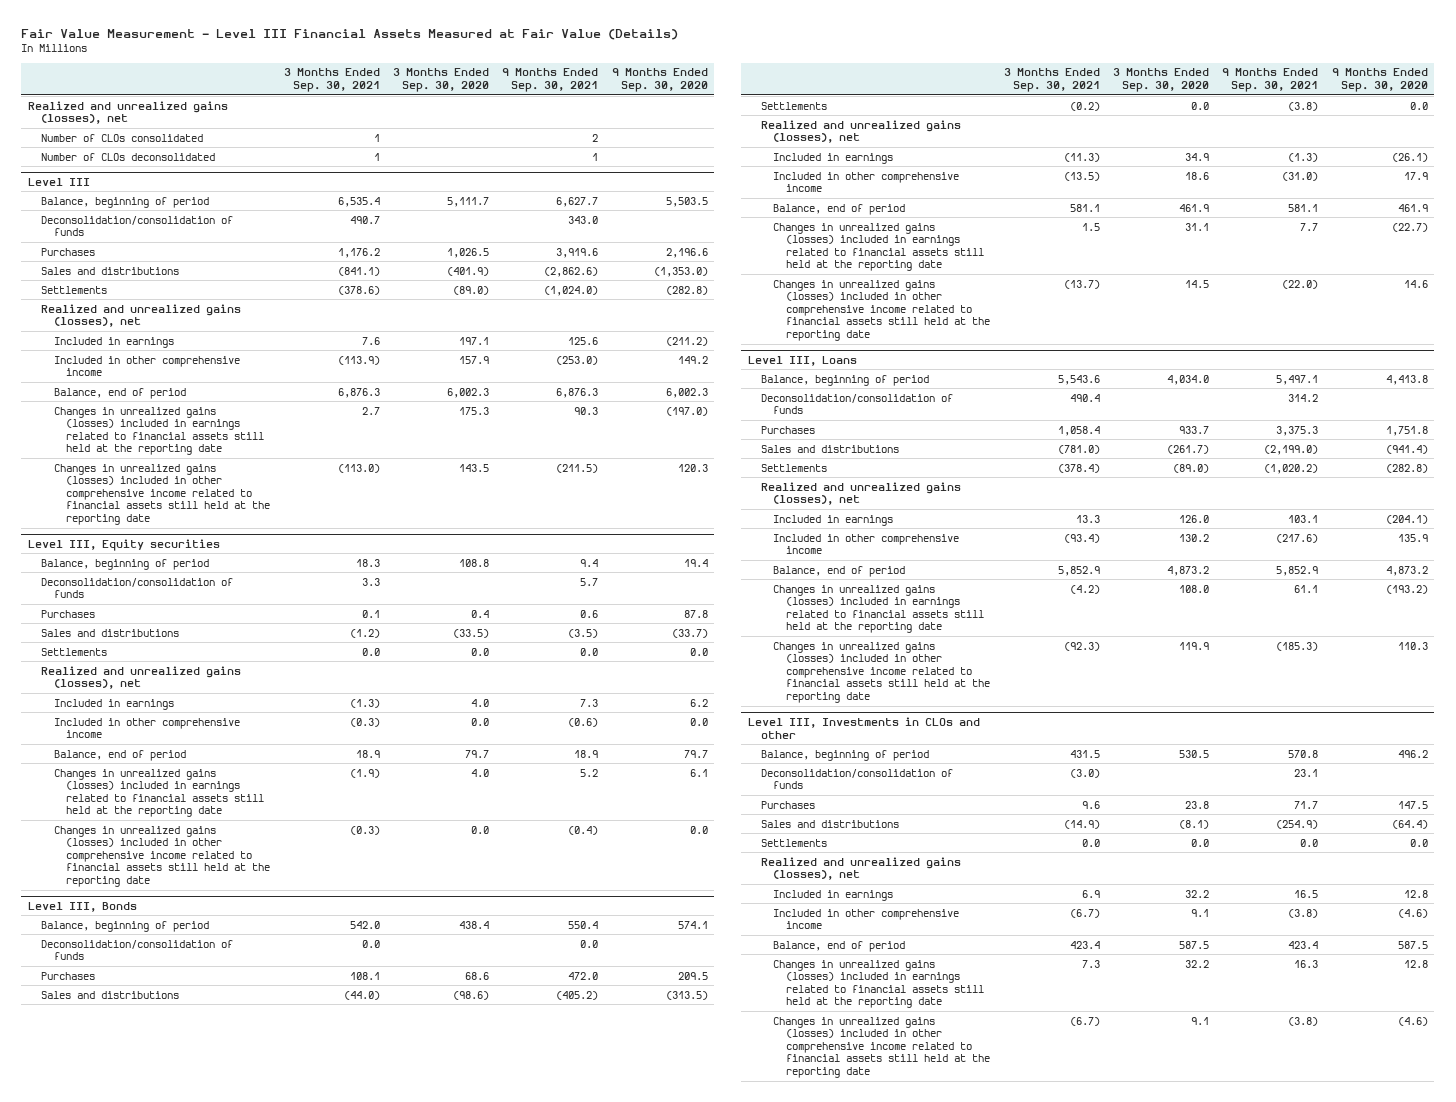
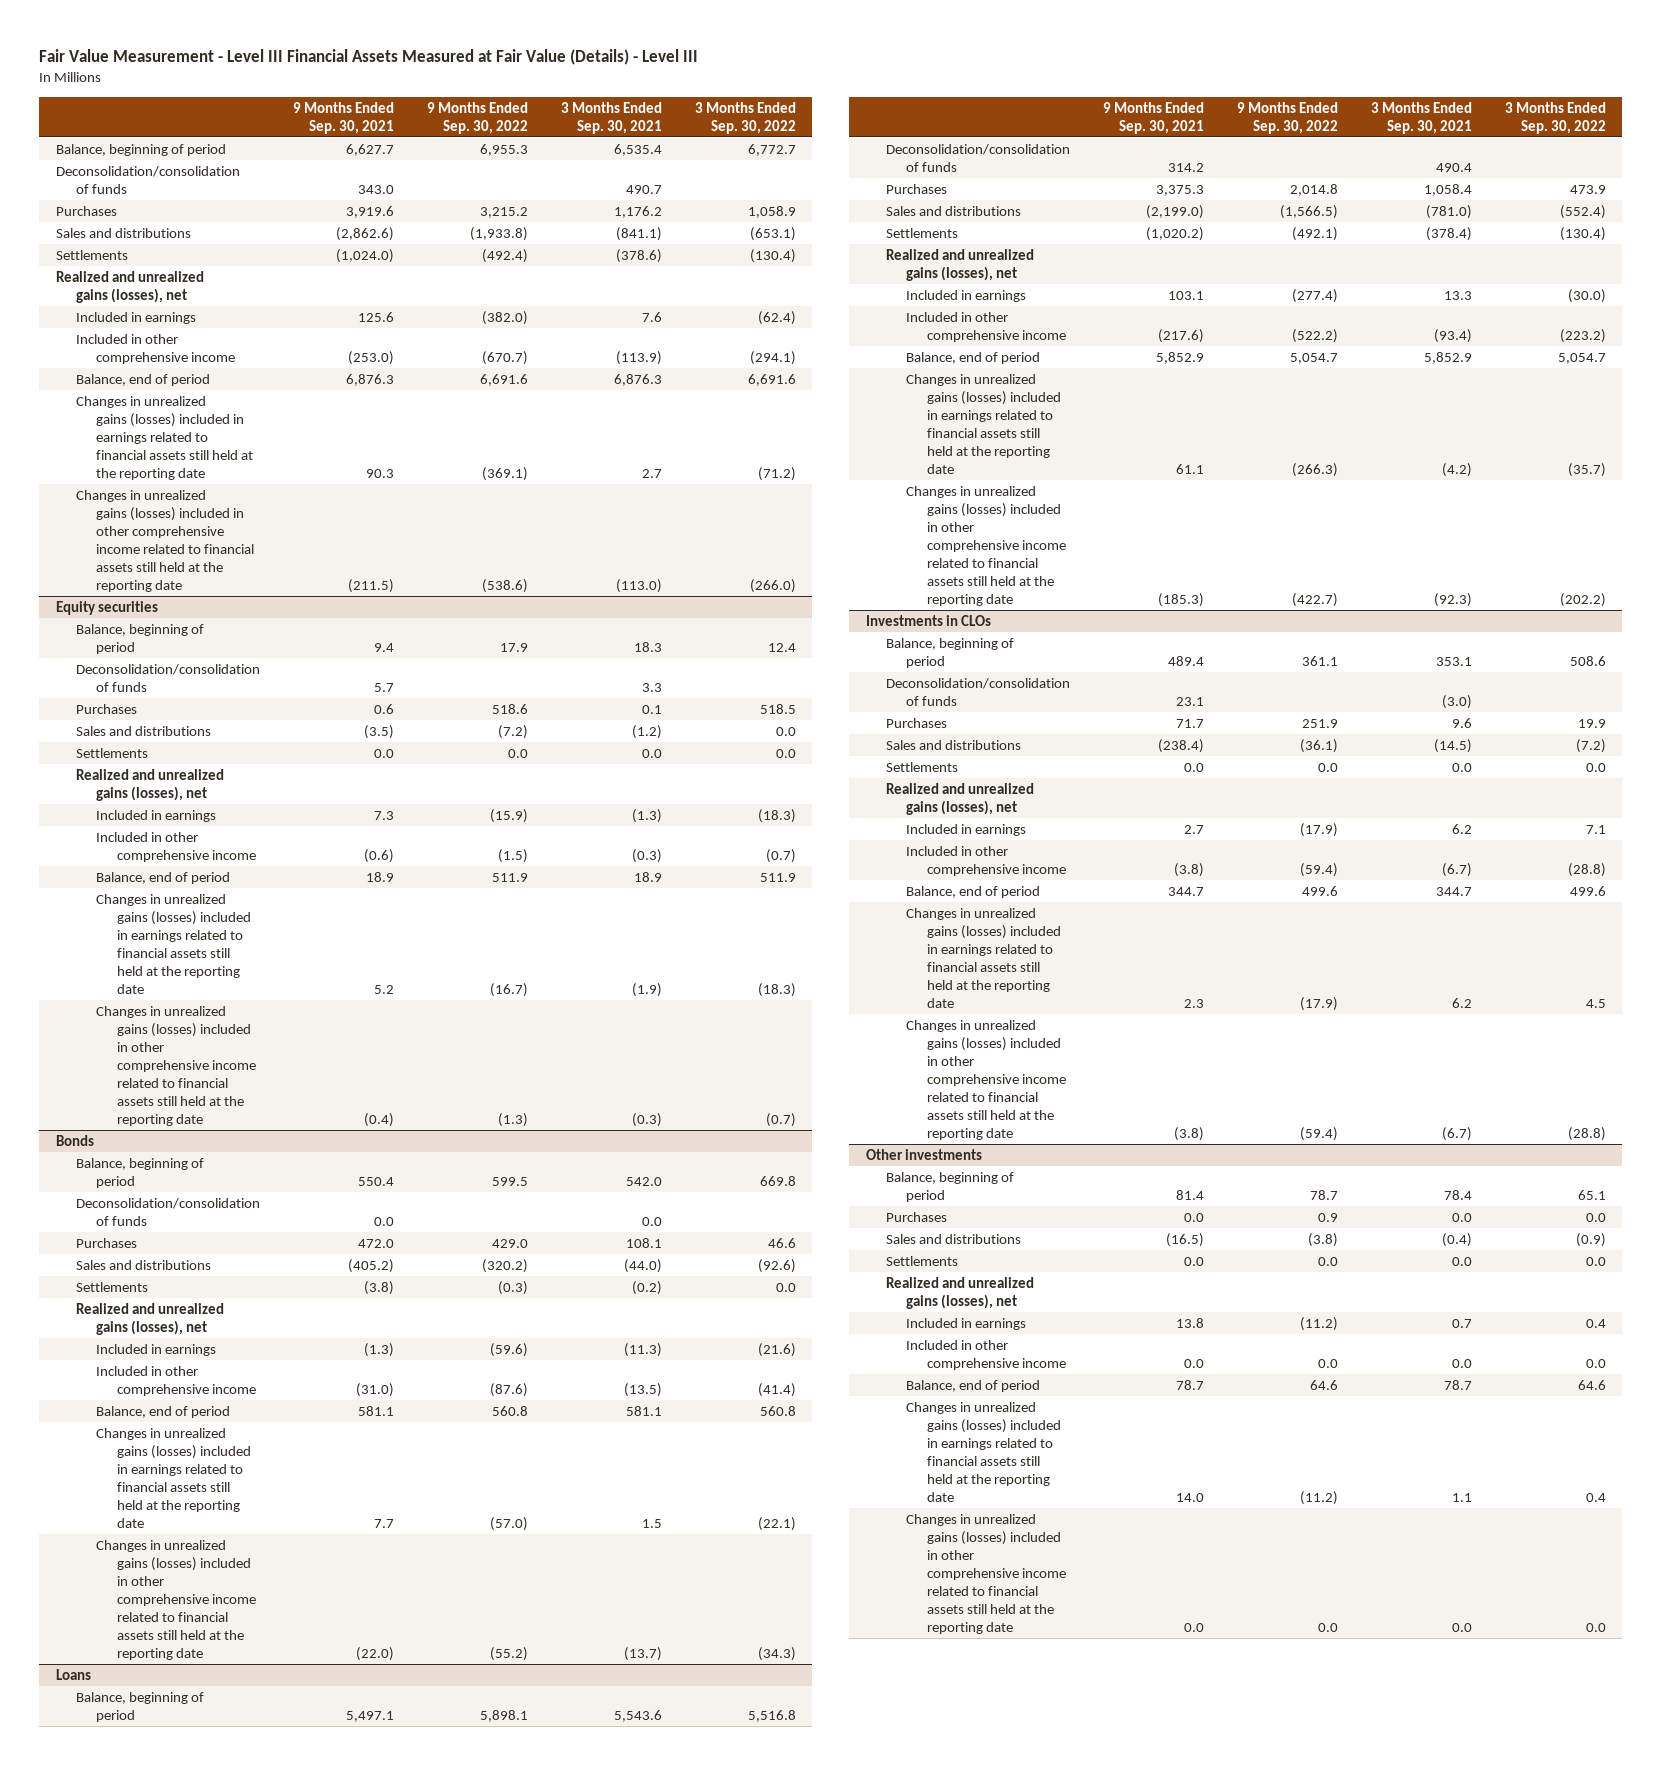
- Fair Value Measurement - Level III Financial Assets Measured at Fair Value (Details)
+ Fair Value Measurement - Level III Financial Assets Measured at Fair Value (Details) - Level III
- | 3 Months Ended Sep. 30, 2021 | 3 Months Ended Sep. 30, 2020 | 9 Months Ended Sep. 30, 2021 | 9 Months Ended Sep. 30, 2020
+ | 9 Months Ended Sep. 30, 2021 | 9 Months Ended Sep. 30, 2022 | 3 Months Ended Sep. 30, 2021 | 3 Months Ended Sep. 30, 2022
- Realized and unrealized gains (losses), net
- Number of CLOs consolidated | 1 | | 2 |
- Number of CLOs deconsolidated | 1 | | 1 |
- Level III
- Level III, Equity securities
+ Equity securities
- Level III, Bonds
+ Bonds
- Level III, Loans
+ Loans
- Level III, Investments in CLOs and other
- Balance, beginning of period | 431.5 | 530.5 | 570.8 | 496.2
+ Investments in CLOs
+ Balance, beginning of period | 489.4 | 361.1 | 353.1 | 508.6
- Sales and distributions | (14.9) | (8.1) | (254.9) | (64.4)
+ Sales and distributions | (238.4) | (36.1) | (14.5) | (7.2)
- Included in earnings | 6.9 | 32.2 | 16.5 | 12.8
+ Included in earnings | 2.7 | (17.9) | 6.2 | 7.1
- Balance, end of period | 423.4 | 587.5 | 423.4 | 587.5
- Changes in unrealized gains (losses) included in earnings related to financial assets still held at the reporting date | 7.3 | 32.2 | 16.3 | 12.8
+ Balance, end of period | 344.7 | 499.6 | 344.7 | 499.6
+ Changes in unrealized gains (losses) included in earnings related to financial assets still held at the reporting date | 2.3 | (17.9) | 6.2 | 4.5
+ Other investments
+ Balance, beginning of period | 81.4 | 78.7 | 78.4 | 65.1
+ Purchases | 0.0 | 0.9 | 0.0 | 0.0
+ Sales and distributions | (16.5) | (3.8) | (0.4) | (0.9)
+ Settlements | 0.0 | 0.0 | 0.0 | 0.0
+ Realized and unrealized gains (losses), net
+ Included in earnings | 13.8 | (11.2) | 0.7 | 0.4
+ Included in other comprehensive income | 0.0 | 0.0 | 0.0 | 0.0
+ Balance, end of period | 78.7 | 64.6 | 78.7 | 64.6
+ Changes in unrealized gains (losses) included in earnings related to financial assets still held at the reporting date | 14.0 | (11.2) | 1.1 | 0.4
+ Changes in unrealized gains (losses) included in other comprehensive income related to financial assets still held at the reporting date | 0.0 | 0.0 | 0.0 | 0.0

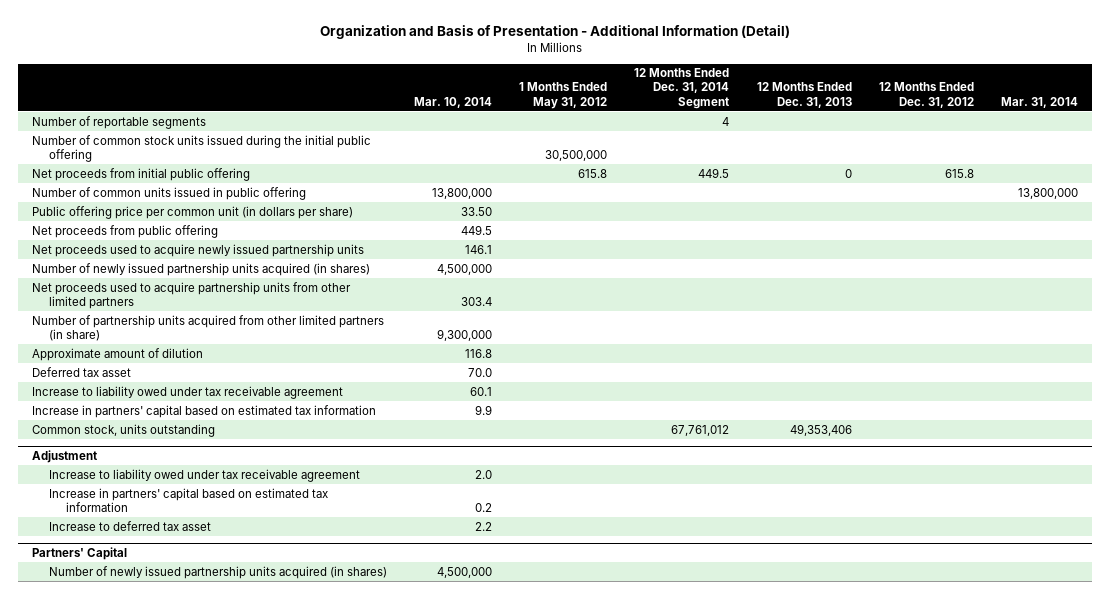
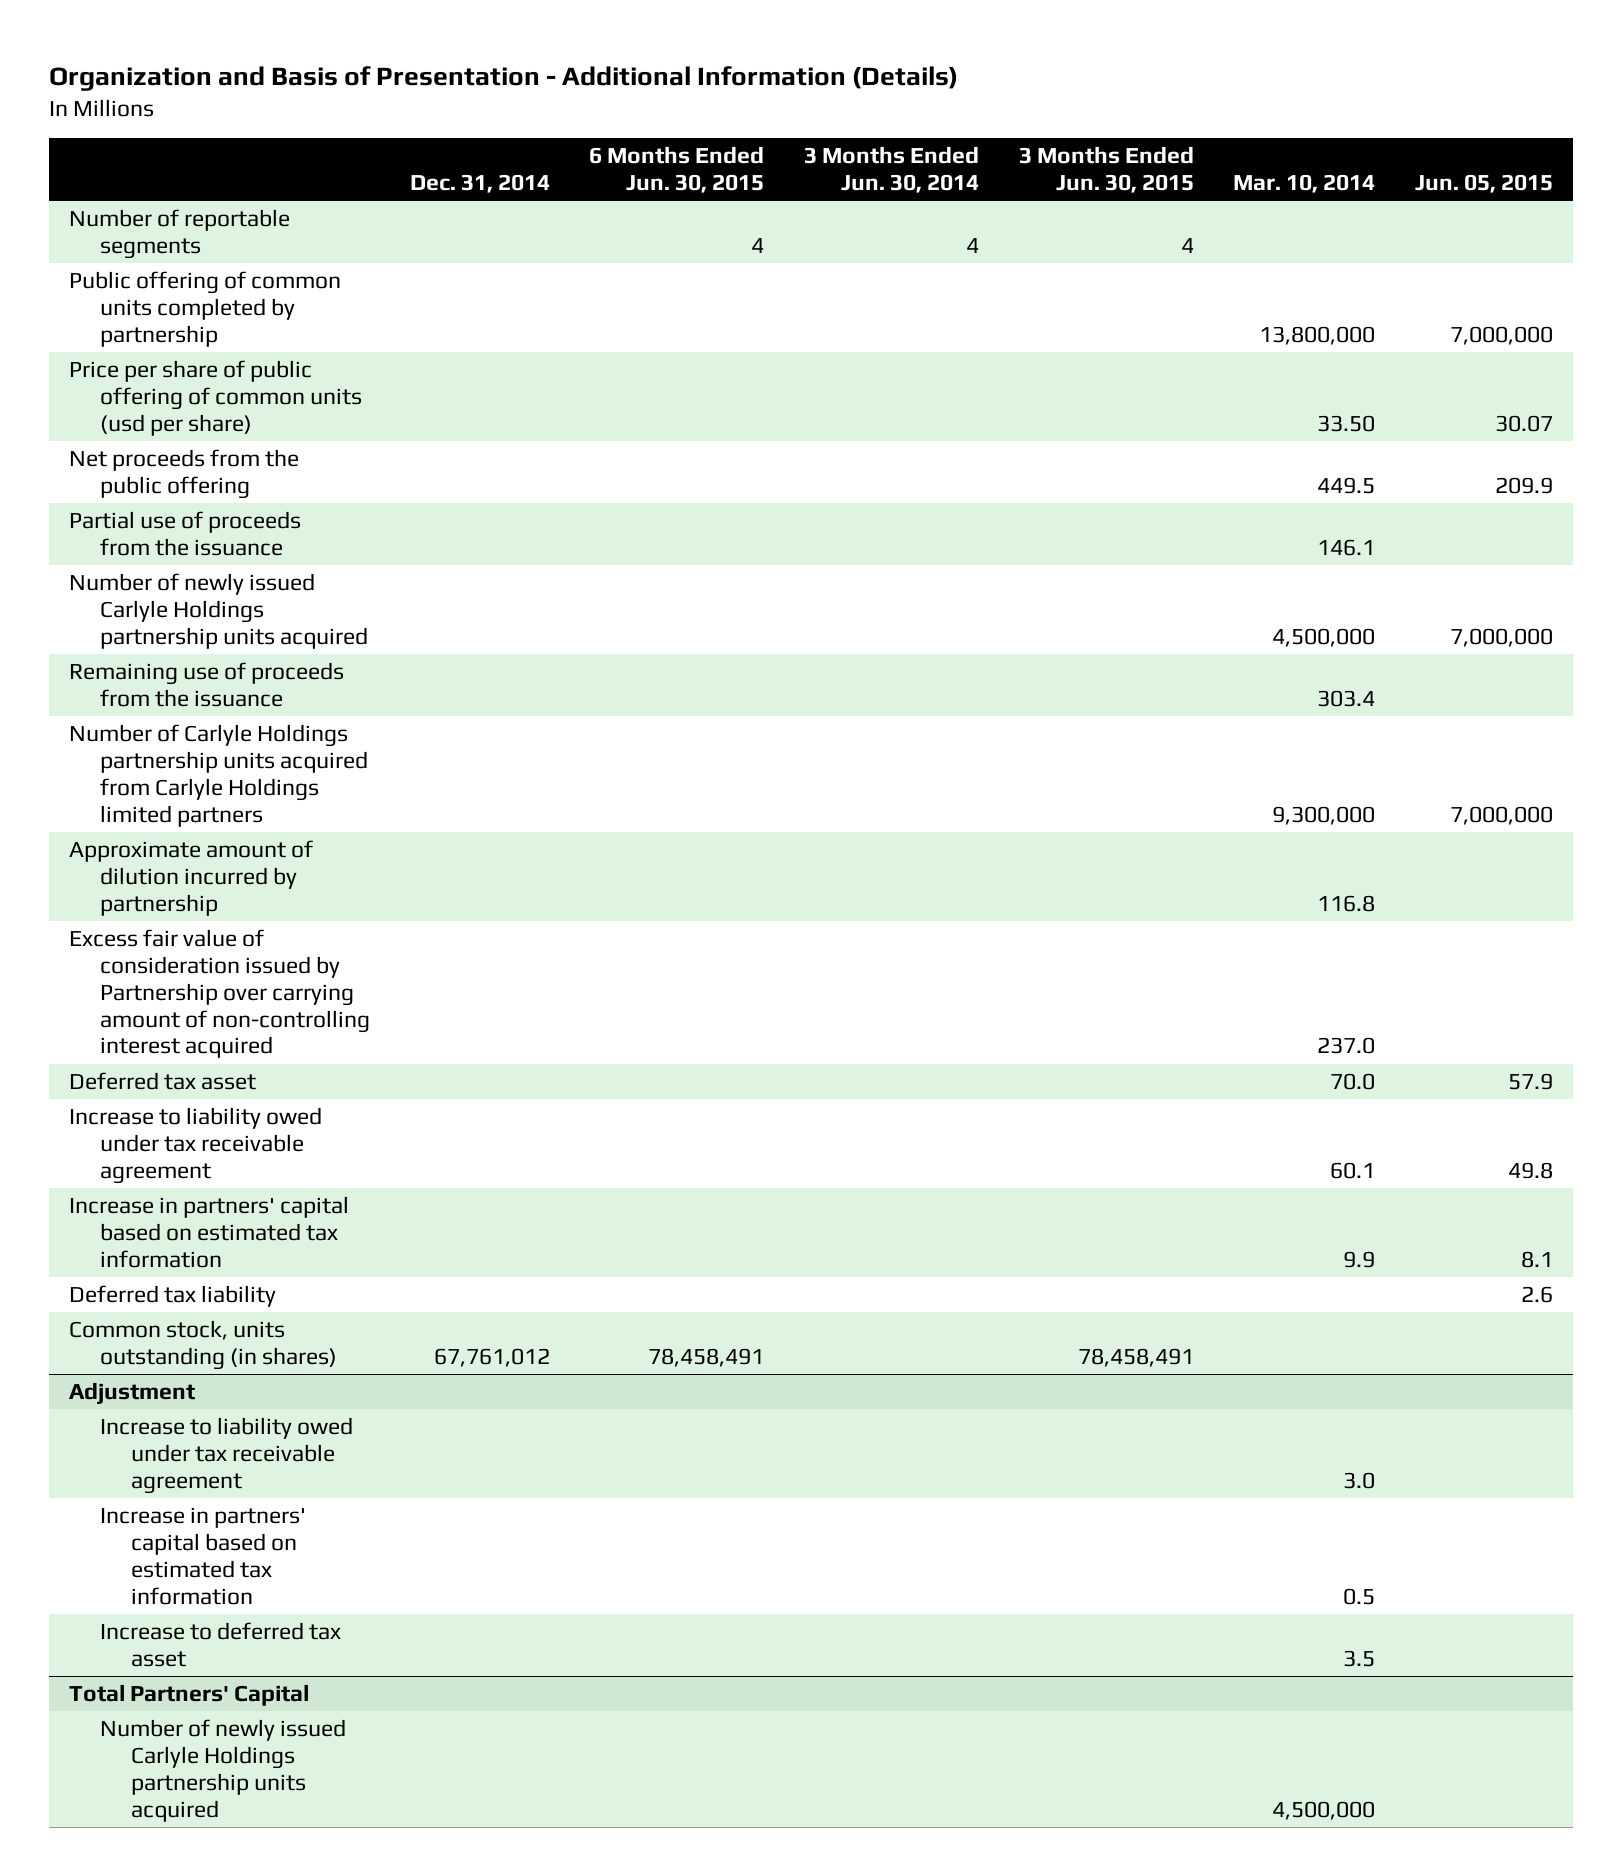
- Organization and Basis of Presentation - Additional Information (Detail)
+ Organization and Basis of Presentation - Additional Information (Details)
- | Mar. 10, 2014 | 1 Months Ended May 31, 2012 | 12 Months Ended Dec. 31, 2014 Segment | 12 Months Ended Dec. 31, 2013 | 12 Months Ended Dec. 31, 2012 | Mar. 31, 2014
+ | Dec. 31, 2014 | 6 Months Ended Jun. 30, 2015 | 3 Months Ended Jun. 30, 2014 | 3 Months Ended Jun. 30, 2015 | Mar. 10, 2014 | Jun. 05, 2015
- Number of common stock units issued during the initial public offering | | 30,500,000 | | | |
- Net proceeds from initial public offering | | 615.8 | 449.5 | 0 | 615.8 |
- Number of common units issued in public offering | 13,800,000 | | | | | 13,800,000
- Public offering price per common unit (in dollars per share) | 33.50 | | | | |
- Net proceeds from public offering | 449.5 | | | | |
- Net proceeds used to acquire newly issued partnership units | 146.1 | | | | |
- Number of newly issued partnership units acquired (in shares) | 4,500,000 | | | | |
- Net proceeds used to acquire partnership units from other limited partners | 303.4 | | | | |
- Number of partnership units acquired from other limited partners (in share) | 9,300,000 | | | | |
- Approximate amount of dilution | 116.8 | | | | |
+ Public offering of common units completed by partnership | | | | | 13,800,000 | 7,000,000
+ Price per share of public offering of common units (usd per share) | | | | | 33.50 | 30.07
+ Net proceeds from the public offering | | | | | 449.5 | 209.9
+ Partial use of proceeds from the issuance | | | | | 146.1 |
+ Number of newly issued Carlyle Holdings partnership units acquired | | | | | 4,500,000 | 7,000,000
+ Remaining use of proceeds from the issuance | | | | | 303.4 |
+ Number of Carlyle Holdings partnership units acquired from Carlyle Holdings limited partners | | | | | 9,300,000 | 7,000,000
+ Approximate amount of dilution incurred by partnership | | | | | 116.8 |
+ Excess fair value of consideration issued by Partnership over carrying amount of non-controlling interest acquired | | | | | 237.0 |
- Common stock, units outstanding | | | 67,761,012 | 49,353,406 | |
+ Deferred tax liability | | | | | | 2.6
+ Common stock, units outstanding (in shares) | 67,761,012 | 78,458,491 | | 78,458,491 | |
@ Adjustment
- Increase to liability owed under tax receivable agreement | 2.0 | | | | |
- Increase in partners' capital based on estimated tax information | 0.2 | | | | |
- Increase to deferred tax asset | 2.2 | | | | |
- Partners' Capital
- Number of newly issued partnership units acquired (in shares) | 4,500,000 | | | | |
@ Adjustment
+ Increase to liability owed under tax receivable agreement | | | | | 3.0 |
+ Increase in partners' capital based on estimated tax information | | | | | 0.5 |
+ Increase to deferred tax asset | | | | | 3.5 |
+ Total Partners' Capital
+ Number of newly issued Carlyle Holdings partnership units acquired | | | | | 4,500,000 |

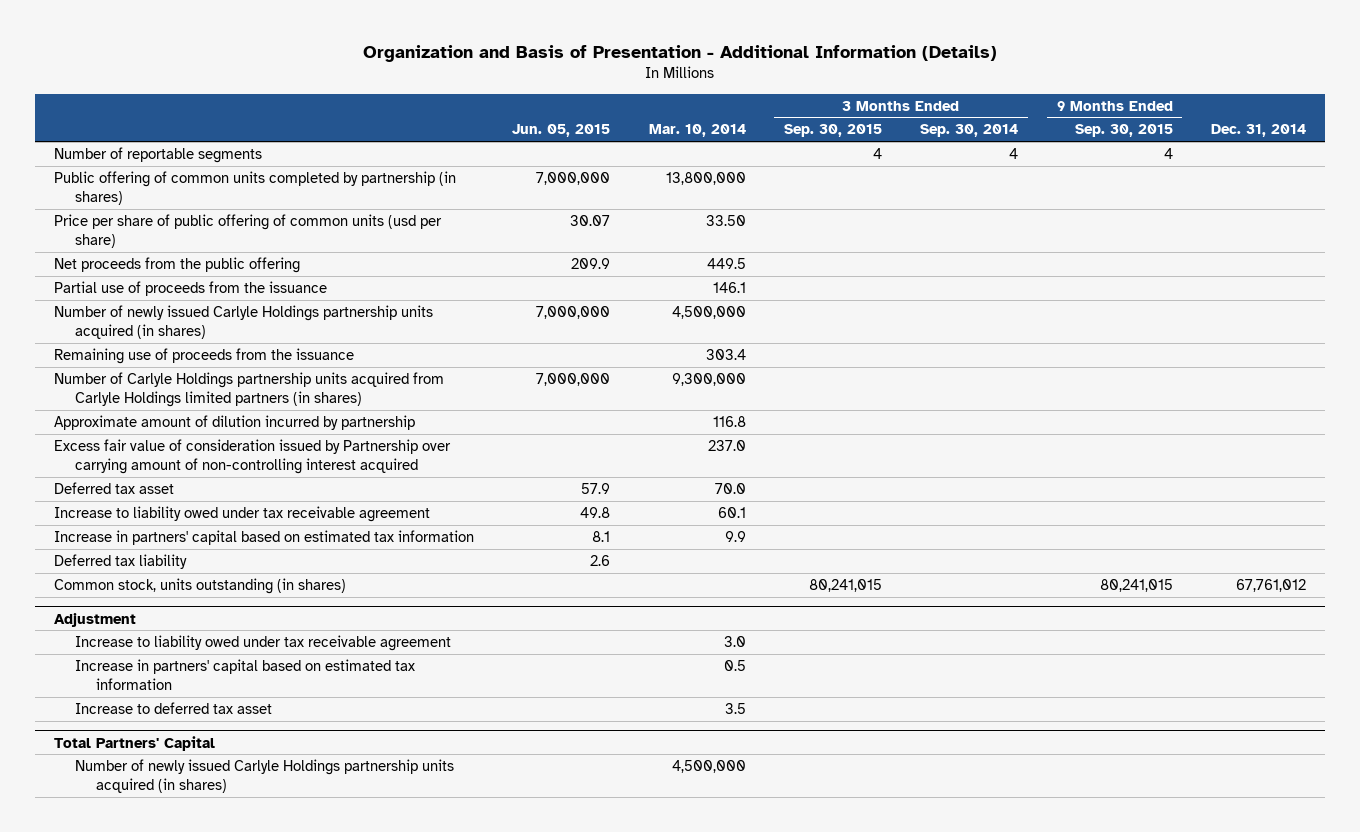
- | Dec. 31, 2014 | 6 Months Ended Jun. 30, 2015 | 3 Months Ended Jun. 30, 2014 | 3 Months Ended Jun. 30, 2015 | Mar. 10, 2014 | Jun. 05, 2015
+ | Jun. 05, 2015 | Mar. 10, 2014 | 3 Months Ended Sep. 30, 2015 | 3 Months Ended Sep. 30, 2014 | 9 Months Ended Sep. 30, 2015 | Dec. 31, 2014
- Public offering of common units completed by partnership | | | | | 13,800,000 | 7,000,000
+ Public offering of common units completed by partnership (in shares) | 7,000,000 | 13,800,000 | | | |
- Number of newly issued Carlyle Holdings partnership units acquired | | | | | 4,500,000 | 7,000,000
+ Number of newly issued Carlyle Holdings partnership units acquired (in shares) | 7,000,000 | 4,500,000 | | | |
- Number of Carlyle Holdings partnership units acquired from Carlyle Holdings limited partners | | | | | 9,300,000 | 7,000,000
+ Number of Carlyle Holdings partnership units acquired from Carlyle Holdings limited partners (in shares) | 7,000,000 | 9,300,000 | | | |
@ Total Partners' Capital
- Number of newly issued Carlyle Holdings partnership units acquired | | | | | 4,500,000 |
+ Number of newly issued Carlyle Holdings partnership units acquired (in shares) | | 4,500,000 | | | |

